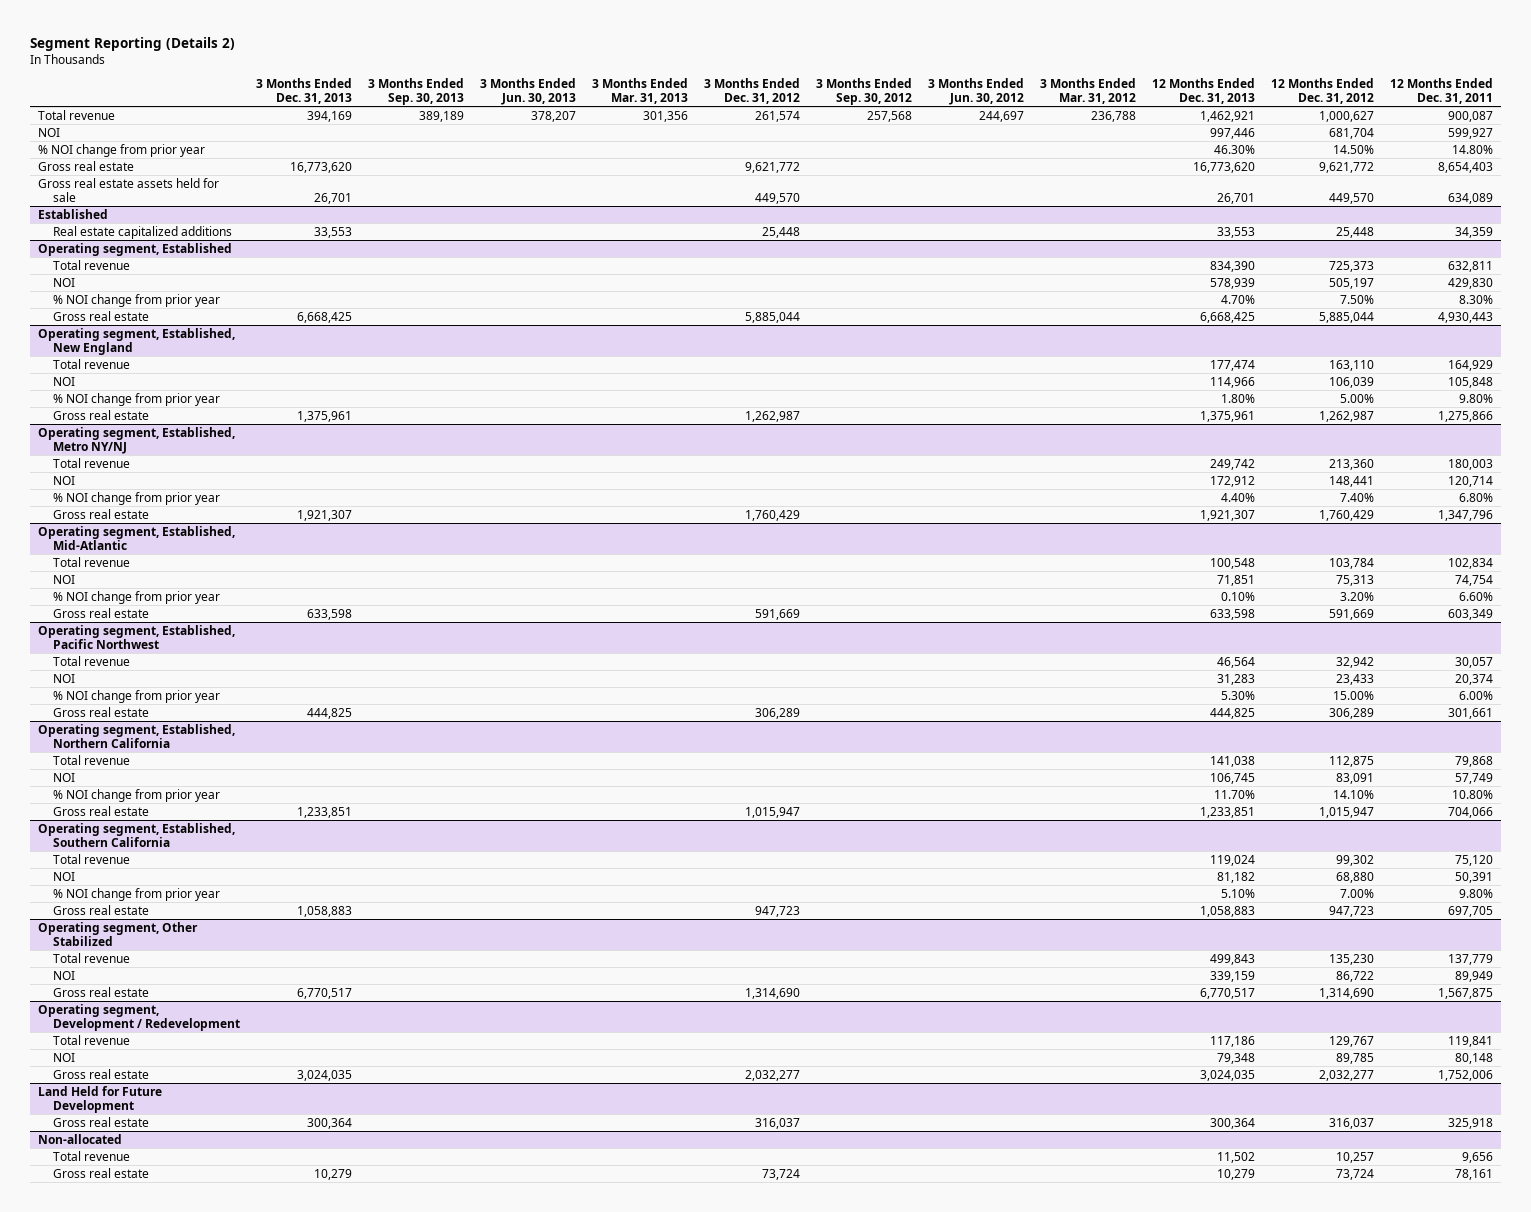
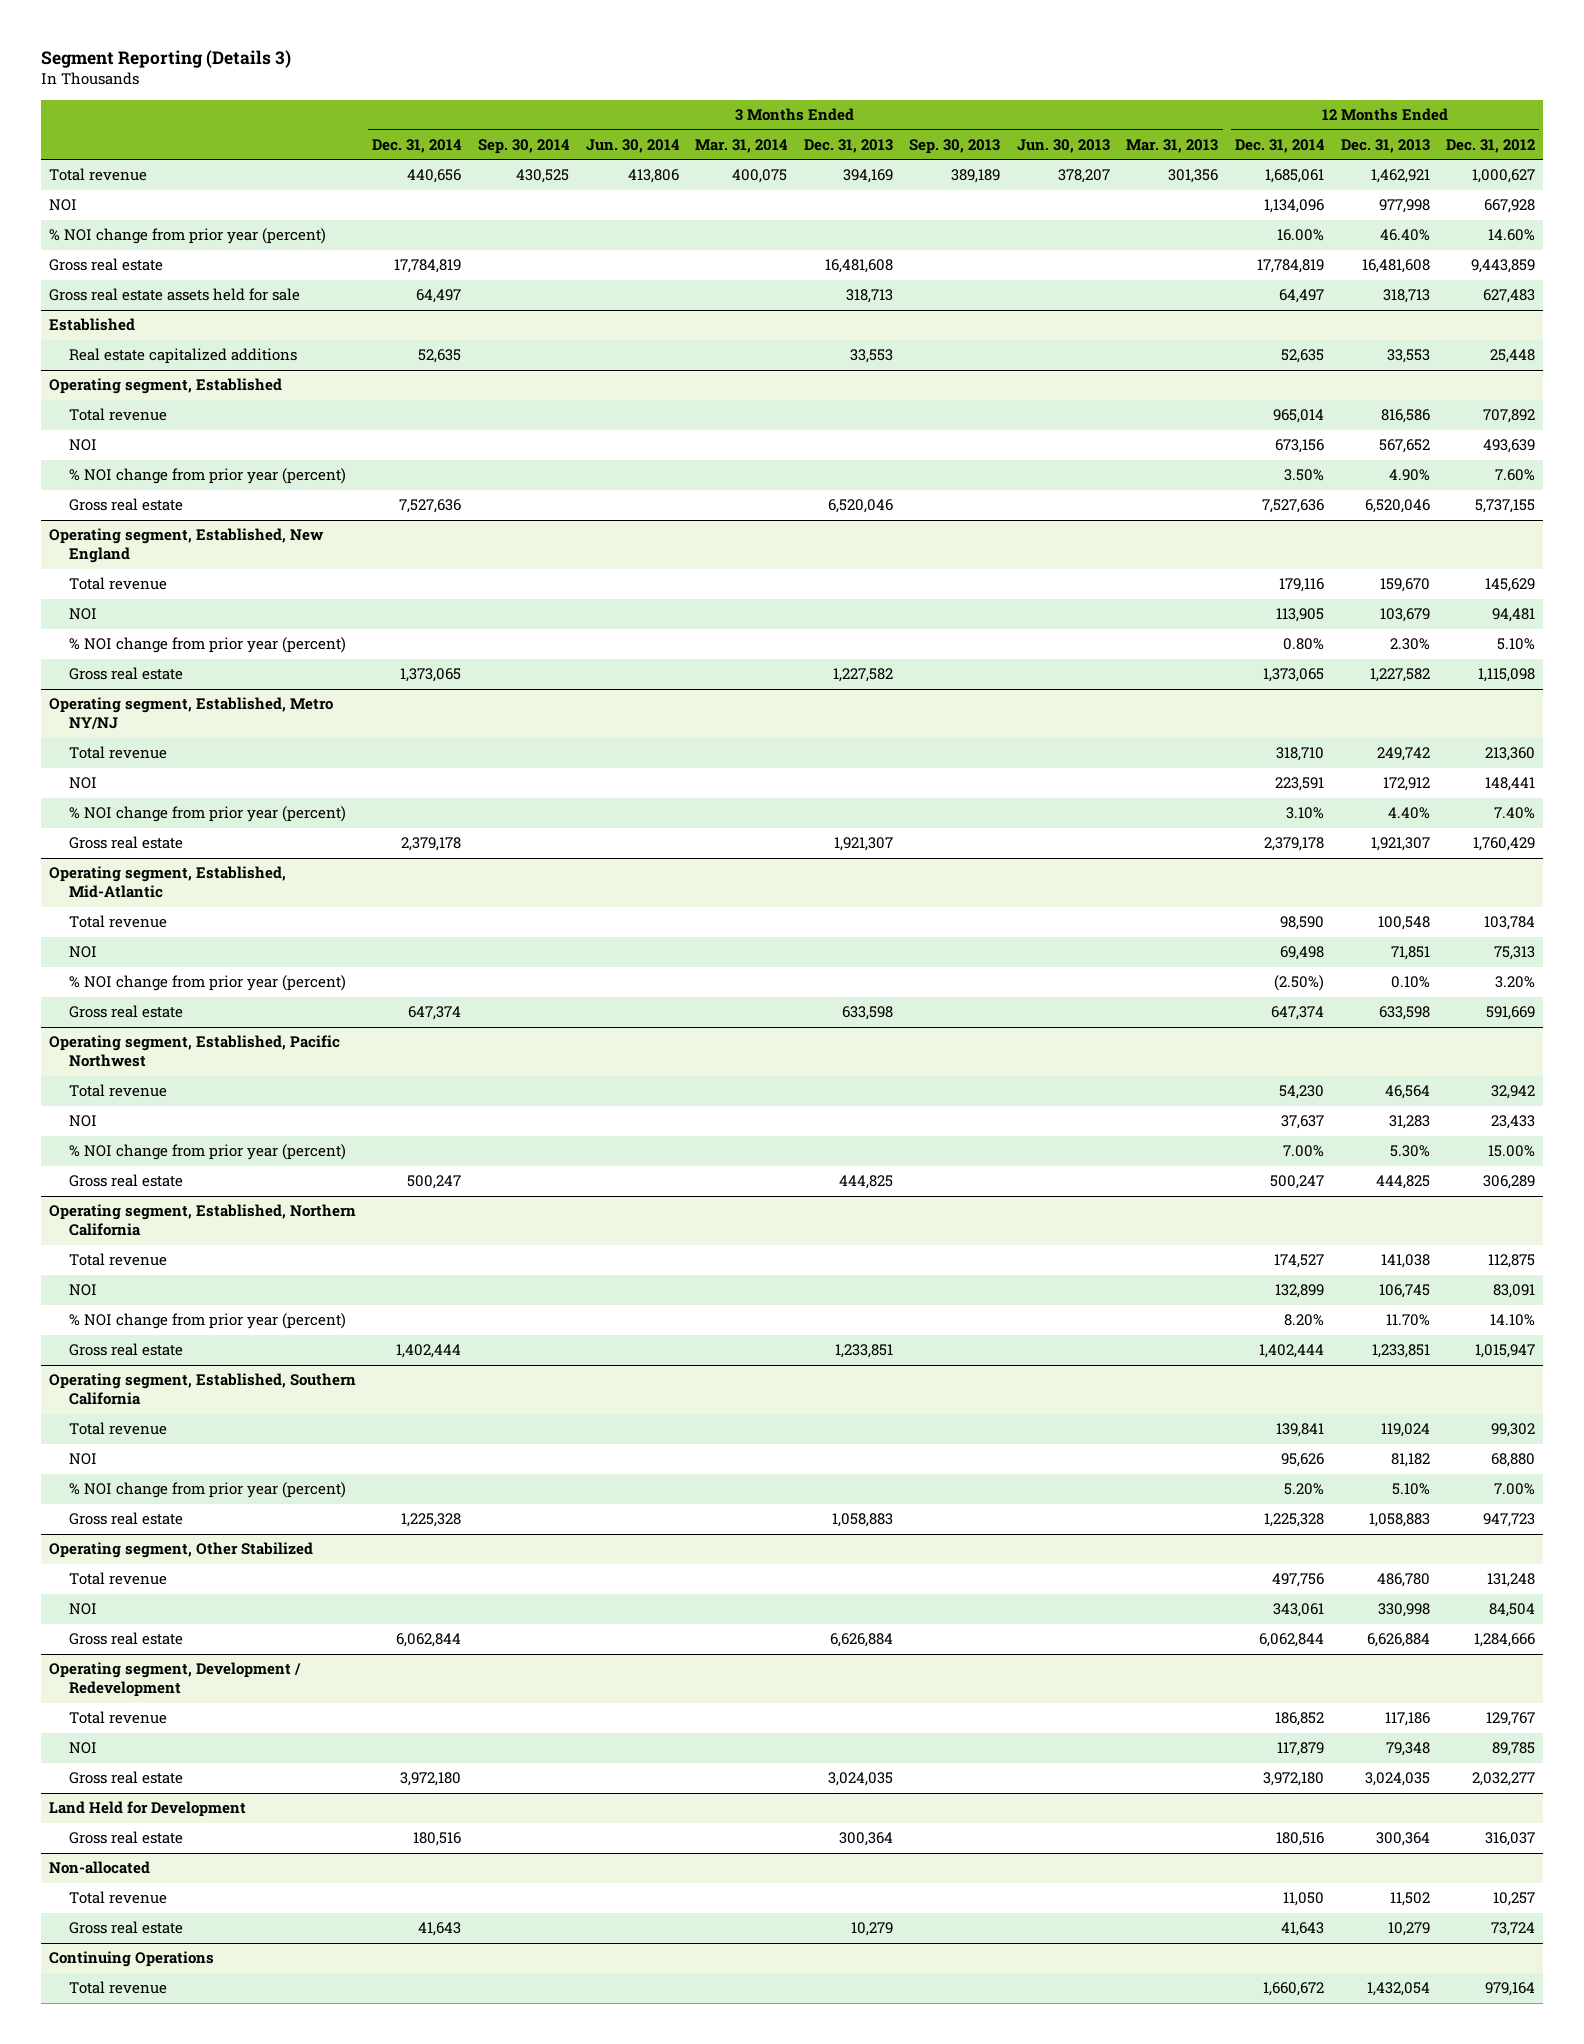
- Segment Reporting (Details 2)
+ Segment Reporting (Details 3)
- | 3 Months Ended Dec. 31, 2013 | 3 Months Ended Sep. 30, 2013 | 3 Months Ended Jun. 30, 2013 | 3 Months Ended Mar. 31, 2013 | 3 Months Ended Dec. 31, 2012 | 3 Months Ended Sep. 30, 2012 | 3 Months Ended Jun. 30, 2012 | 3 Months Ended Mar. 31, 2012 | 12 Months Ended Dec. 31, 2013 | 12 Months Ended Dec. 31, 2012 | 12 Months Ended Dec. 31, 2011
+ | 3 Months Ended Dec. 31, 2014 | 3 Months Ended Sep. 30, 2014 | 3 Months Ended Jun. 30, 2014 | 3 Months Ended Mar. 31, 2014 | 3 Months Ended Dec. 31, 2013 | 3 Months Ended Sep. 30, 2013 | 3 Months Ended Jun. 30, 2013 | 3 Months Ended Mar. 31, 2013 | 12 Months Ended Dec. 31, 2014 | 12 Months Ended Dec. 31, 2013 | 12 Months Ended Dec. 31, 2012
- NOI | | | | | | | | | 997,446 | 681,704 | 599,927
- % NOI change from prior year | | | | | | | | | 46.30% | 14.50% | 14.80%
- Gross real estate | 16,773,620 | | | | 9,621,772 | | | | 16,773,620 | 9,621,772 | 8,654,403
- Gross real estate assets held for sale | 26,701 | | | | 449,570 | | | | 26,701 | 449,570 | 634,089
+ NOI | | | | | | | | | 1,134,096 | 977,998 | 667,928
+ % NOI change from prior year (percent) | | | | | | | | | 16.00% | 46.40% | 14.60%
+ Gross real estate | 17,784,819 | | | | 16,481,608 | | | | 17,784,819 | 16,481,608 | 9,443,859
+ Gross real estate assets held for sale | 64,497 | | | | 318,713 | | | | 64,497 | 318,713 | 627,483
@ Operating segment, Established
- Total revenue | | | | | | | | | 834,390 | 725,373 | 632,811
- NOI | | | | | | | | | 578,939 | 505,197 | 429,830
- % NOI change from prior year | | | | | | | | | 4.70% | 7.50% | 8.30%
- Gross real estate | 6,668,425 | | | | 5,885,044 | | | | 6,668,425 | 5,885,044 | 4,930,443
+ Total revenue | | | | | | | | | 965,014 | 816,586 | 707,892
+ NOI | | | | | | | | | 673,156 | 567,652 | 493,639
+ % NOI change from prior year (percent) | | | | | | | | | 3.50% | 4.90% | 7.60%
+ Gross real estate | 7,527,636 | | | | 6,520,046 | | | | 7,527,636 | 6,520,046 | 5,737,155
@ Operating segment, Established, New England
- Total revenue | | | | | | | | | 177,474 | 163,110 | 164,929
- NOI | | | | | | | | | 114,966 | 106,039 | 105,848
- % NOI change from prior year | | | | | | | | | 1.80% | 5.00% | 9.80%
- Gross real estate | 1,375,961 | | | | 1,262,987 | | | | 1,375,961 | 1,262,987 | 1,275,866
+ Total revenue | | | | | | | | | 179,116 | 159,670 | 145,629
+ NOI | | | | | | | | | 113,905 | 103,679 | 94,481
+ % NOI change from prior year (percent) | | | | | | | | | 0.80% | 2.30% | 5.10%
+ Gross real estate | 1,373,065 | | | | 1,227,582 | | | | 1,373,065 | 1,227,582 | 1,115,098
@ Operating segment, Established, Metro NY/NJ
- % NOI change from prior year | | | | | | | | | 4.40% | 7.40% | 6.80%
+ % NOI change from prior year (percent) | | | | | | | | | 3.10% | 4.40% | 7.40%
@ Operating segment, Established, Mid-Atlantic
- % NOI change from prior year | | | | | | | | | 0.10% | 3.20% | 6.60%
+ % NOI change from prior year (percent) | | | | | | | | | (2.50%) | 0.10% | 3.20%
@ Operating segment, Established, Pacific Northwest
- % NOI change from prior year | | | | | | | | | 5.30% | 15.00% | 6.00%
+ % NOI change from prior year (percent) | | | | | | | | | 7.00% | 5.30% | 15.00%
@ Operating segment, Established, Northern California
- % NOI change from prior year | | | | | | | | | 11.70% | 14.10% | 10.80%
+ % NOI change from prior year (percent) | | | | | | | | | 8.20% | 11.70% | 14.10%
@ Operating segment, Established, Southern California
- % NOI change from prior year | | | | | | | | | 5.10% | 7.00% | 9.80%
+ % NOI change from prior year (percent) | | | | | | | | | 5.20% | 5.10% | 7.00%
@ Operating segment, Other Stabilized
- Total revenue | | | | | | | | | 499,843 | 135,230 | 137,779
- NOI | | | | | | | | | 339,159 | 86,722 | 89,949
- Gross real estate | 6,770,517 | | | | 1,314,690 | | | | 6,770,517 | 1,314,690 | 1,567,875
+ Total revenue | | | | | | | | | 497,756 | 486,780 | 131,248
+ NOI | | | | | | | | | 343,061 | 330,998 | 84,504
+ Gross real estate | 6,062,844 | | | | 6,626,884 | | | | 6,062,844 | 6,626,884 | 1,284,666
- Land Held for Future Development
+ Land Held for Development
+ Continuing Operations
+ Total revenue | | | | | | | | | 1,660,672 | 1,432,054 | 979,164

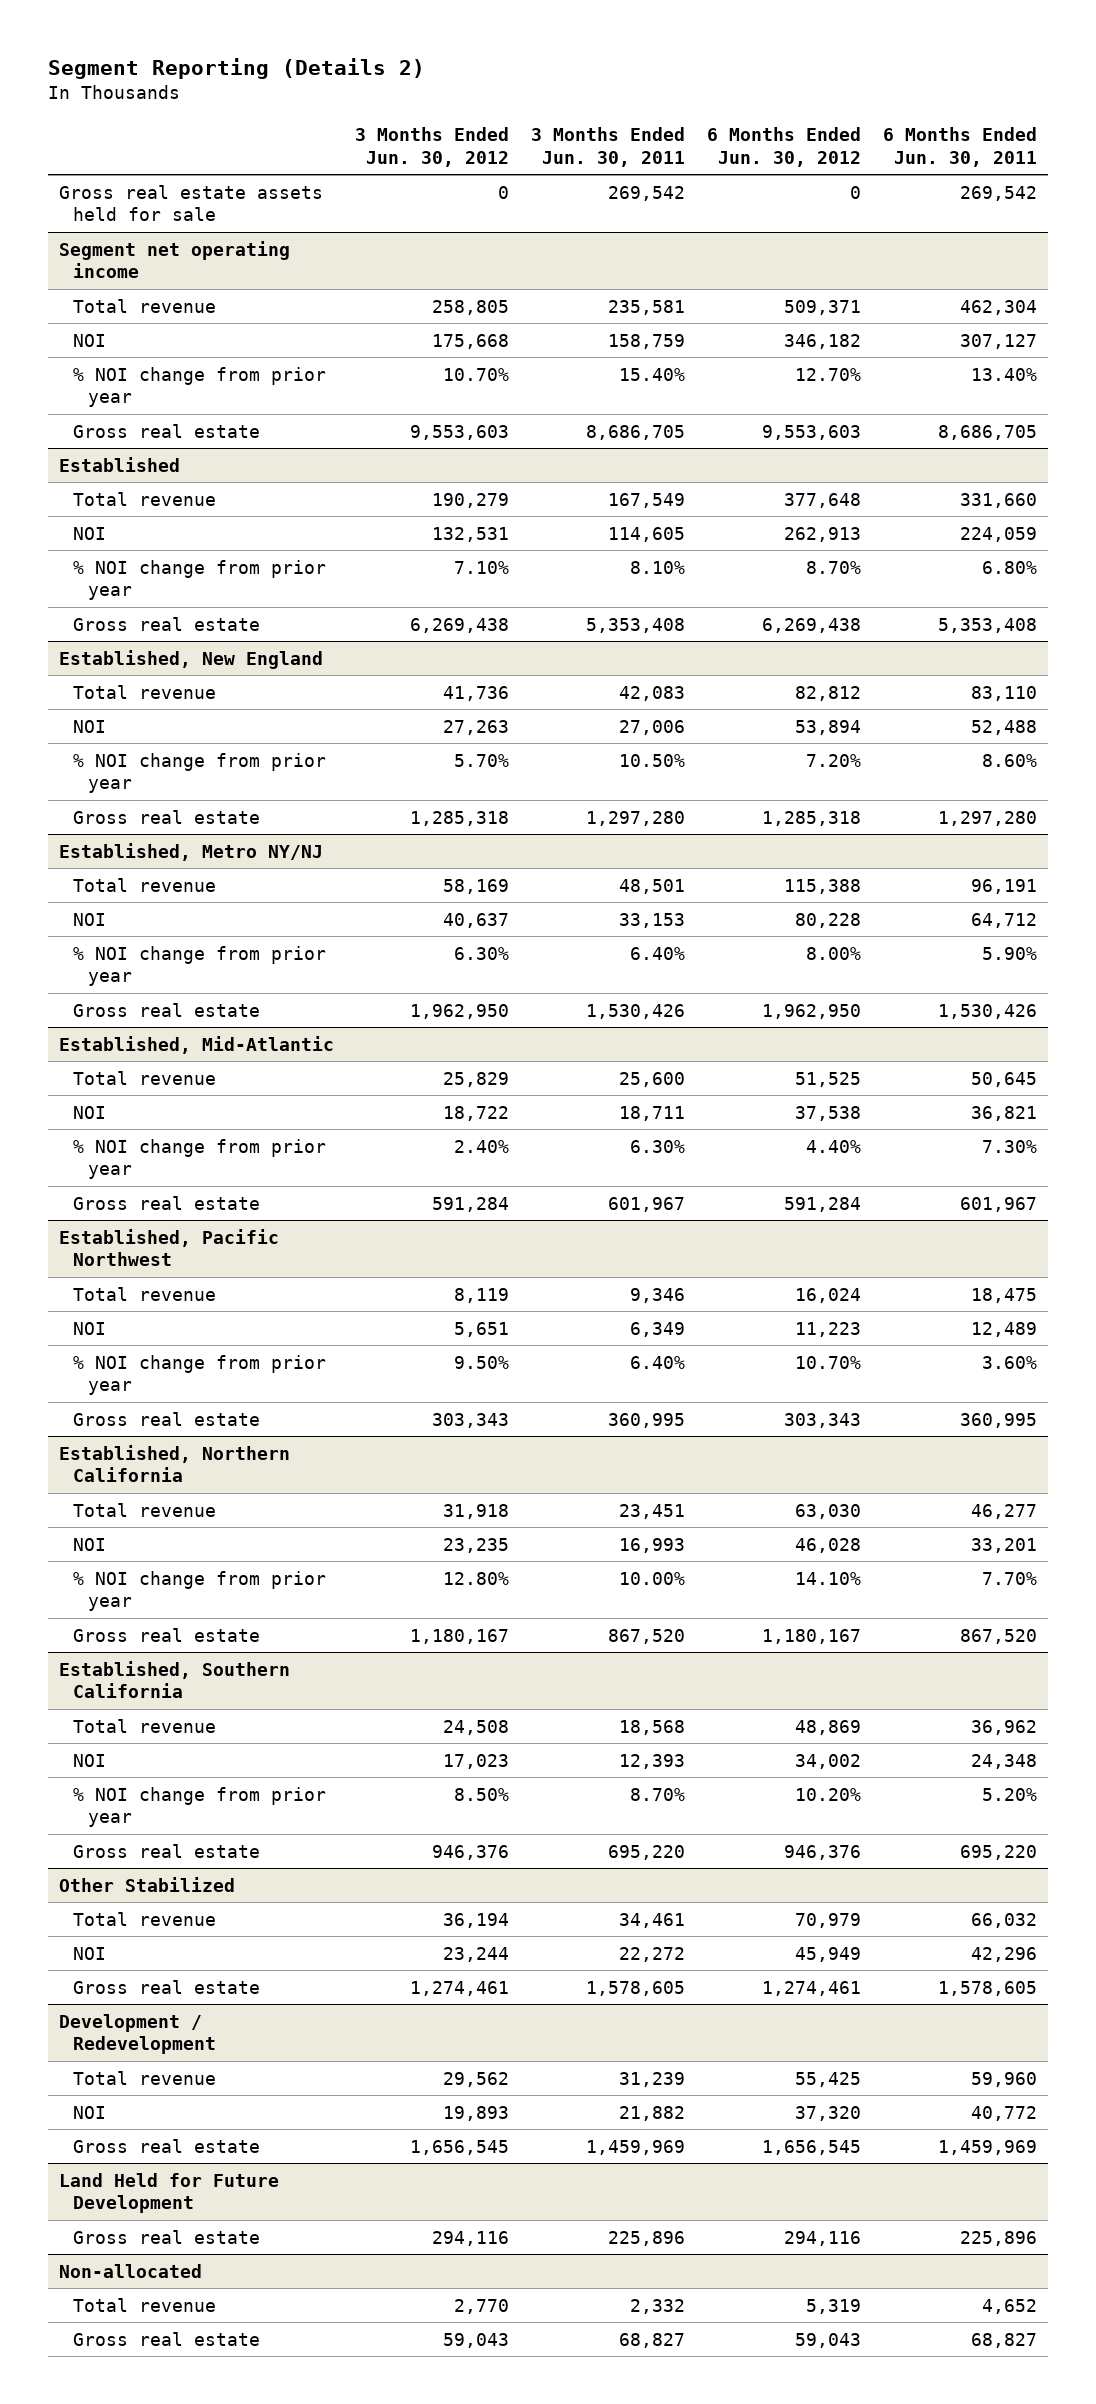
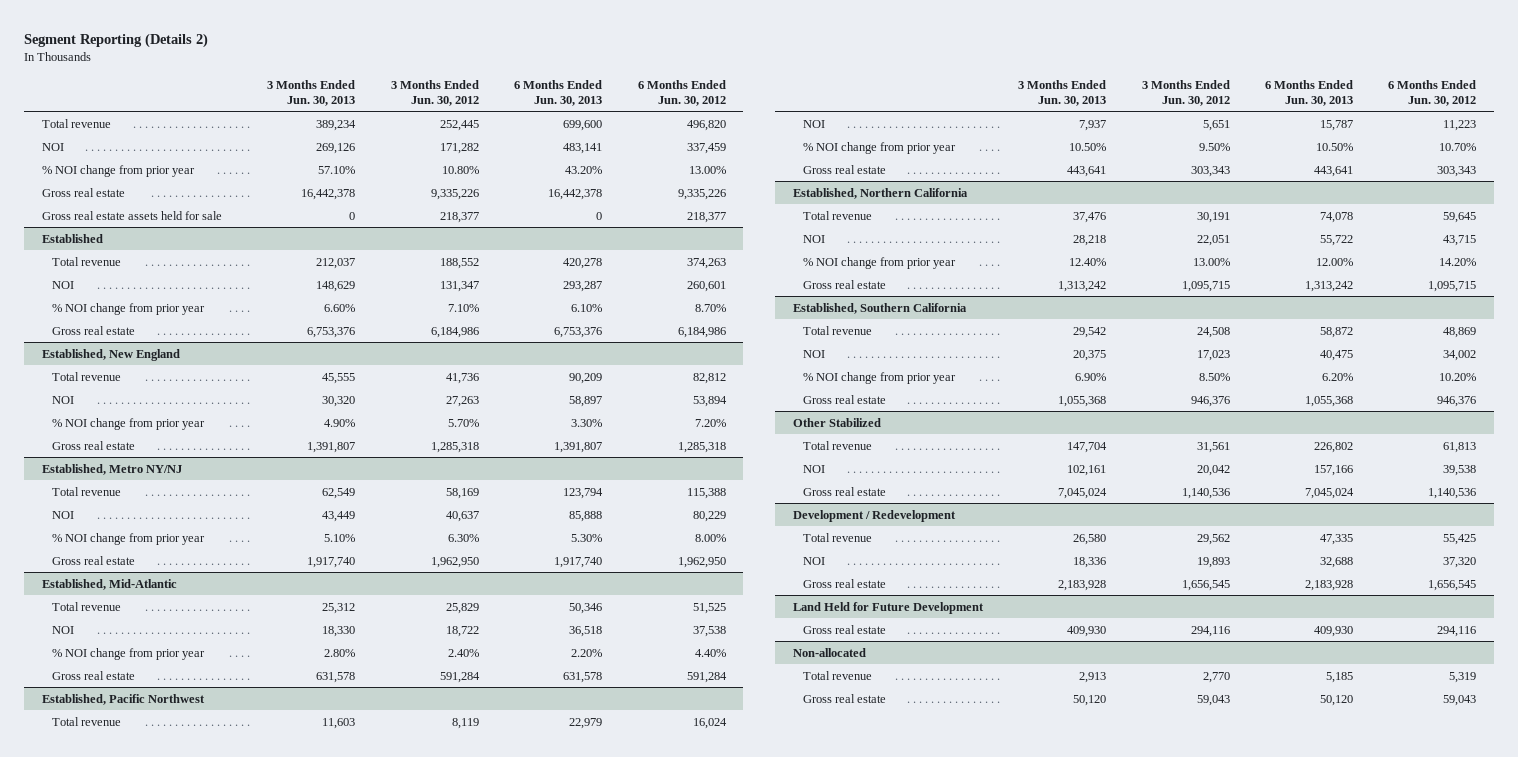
- | 3 Months Ended Jun. 30, 2012 | 3 Months Ended Jun. 30, 2011 | 6 Months Ended Jun. 30, 2012 | 6 Months Ended Jun. 30, 2011
+ | 3 Months Ended Jun. 30, 2013 | 3 Months Ended Jun. 30, 2012 | 6 Months Ended Jun. 30, 2013 | 6 Months Ended Jun. 30, 2012
- Gross real estate assets held for sale | 0 | 269,542 | 0 | 269,542
- Segment net operating income
- Total revenue | 258,805 | 235,581 | 509,371 | 462,304
- NOI | 175,668 | 158,759 | 346,182 | 307,127
- % NOI change from prior year | 10.70% | 15.40% | 12.70% | 13.40%
- Gross real estate | 9,553,603 | 8,686,705 | 9,553,603 | 8,686,705
+ Total revenue | 389,234 | 252,445 | 699,600 | 496,820
+ NOI | 269,126 | 171,282 | 483,141 | 337,459
+ % NOI change from prior year | 57.10% | 10.80% | 43.20% | 13.00%
+ Gross real estate | 16,442,378 | 9,335,226 | 16,442,378 | 9,335,226
+ Gross real estate assets held for sale | 0 | 218,377 | 0 | 218,377
@ Established
- Total revenue | 190,279 | 167,549 | 377,648 | 331,660
- NOI | 132,531 | 114,605 | 262,913 | 224,059
+ Total revenue | 212,037 | 188,552 | 420,278 | 374,263
+ NOI | 148,629 | 131,347 | 293,287 | 260,601
- Gross real estate | 6,269,438 | 5,353,408 | 6,269,438 | 5,353,408
+ Gross real estate | 6,753,376 | 6,184,986 | 6,753,376 | 6,184,986
@ Established, Metro NY/NJ
- NOI | 40,637 | 33,153 | 80,228 | 64,712
+ NOI | 43,449 | 40,637 | 85,888 | 80,229
@ Established, Northern California
- Total revenue | 31,918 | 23,451 | 63,030 | 46,277
- NOI | 23,235 | 16,993 | 46,028 | 33,201
- % NOI change from prior year | 12.80% | 10.00% | 14.10% | 7.70%
- Gross real estate | 1,180,167 | 867,520 | 1,180,167 | 867,520
+ Total revenue | 37,476 | 30,191 | 74,078 | 59,645
+ NOI | 28,218 | 22,051 | 55,722 | 43,715
+ % NOI change from prior year | 12.40% | 13.00% | 12.00% | 14.20%
+ Gross real estate | 1,313,242 | 1,095,715 | 1,313,242 | 1,095,715
@ Other Stabilized
- Total revenue | 36,194 | 34,461 | 70,979 | 66,032
- NOI | 23,244 | 22,272 | 45,949 | 42,296
- Gross real estate | 1,274,461 | 1,578,605 | 1,274,461 | 1,578,605
+ Total revenue | 147,704 | 31,561 | 226,802 | 61,813
+ NOI | 102,161 | 20,042 | 157,166 | 39,538
+ Gross real estate | 7,045,024 | 1,140,536 | 7,045,024 | 1,140,536

